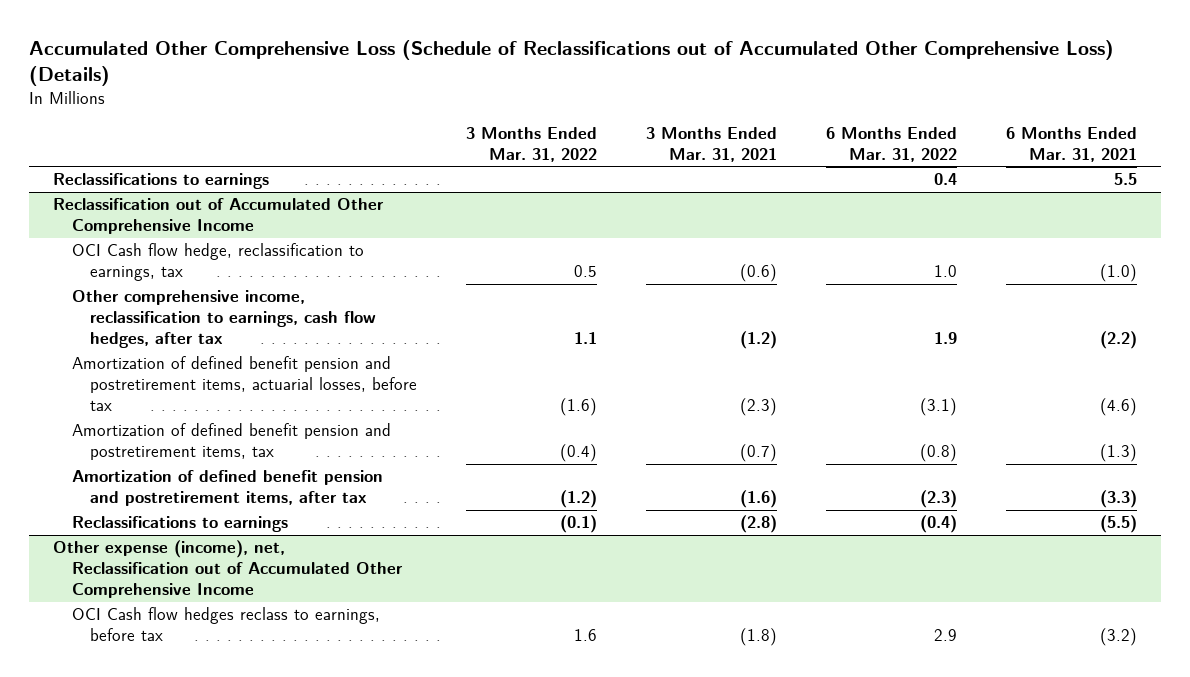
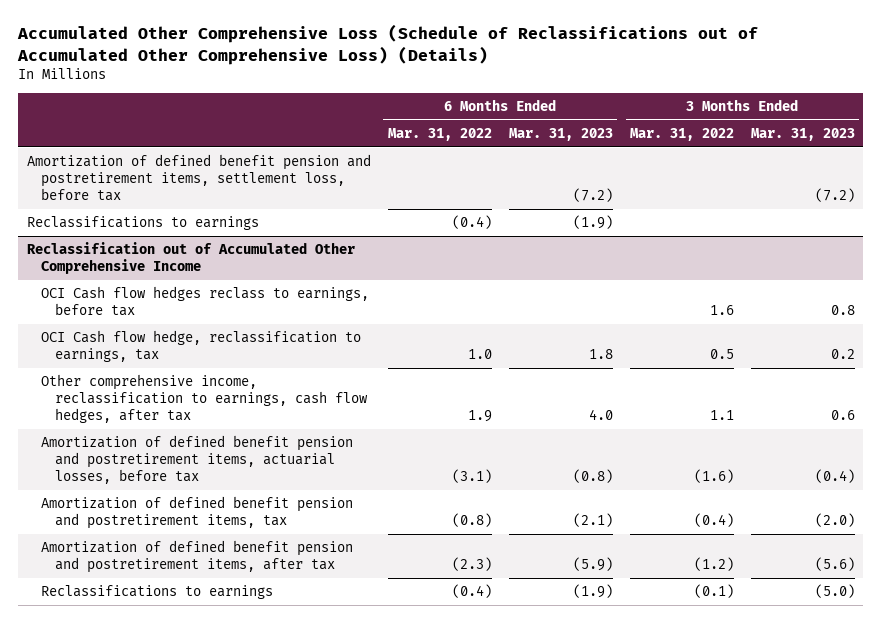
- | 3 Months Ended Mar. 31, 2022 | 3 Months Ended Mar. 31, 2021 | 6 Months Ended Mar. 31, 2022 | 6 Months Ended Mar. 31, 2021
+ | 6 Months Ended Mar. 31, 2022 | 6 Months Ended Mar. 31, 2023 | 3 Months Ended Mar. 31, 2022 | 3 Months Ended Mar. 31, 2023
- Reclassifications to earnings | | | 0.4 | 5.5
+ Amortization of defined benefit pension and postretirement items, settlement loss, before tax | | (7.2) | | (7.2)
+ Reclassifications to earnings | (0.4) | (1.9) | |
@ Reclassification out of Accumulated Other Comprehensive Income
+ OCI Cash flow hedges reclass to earnings, before tax | | | 1.6 | 0.8
- Other expense (income), net, Reclassification out of Accumulated Other Comprehensive Income
- OCI Cash flow hedges reclass to earnings, before tax | 1.6 | (1.8) | 2.9 | (3.2)

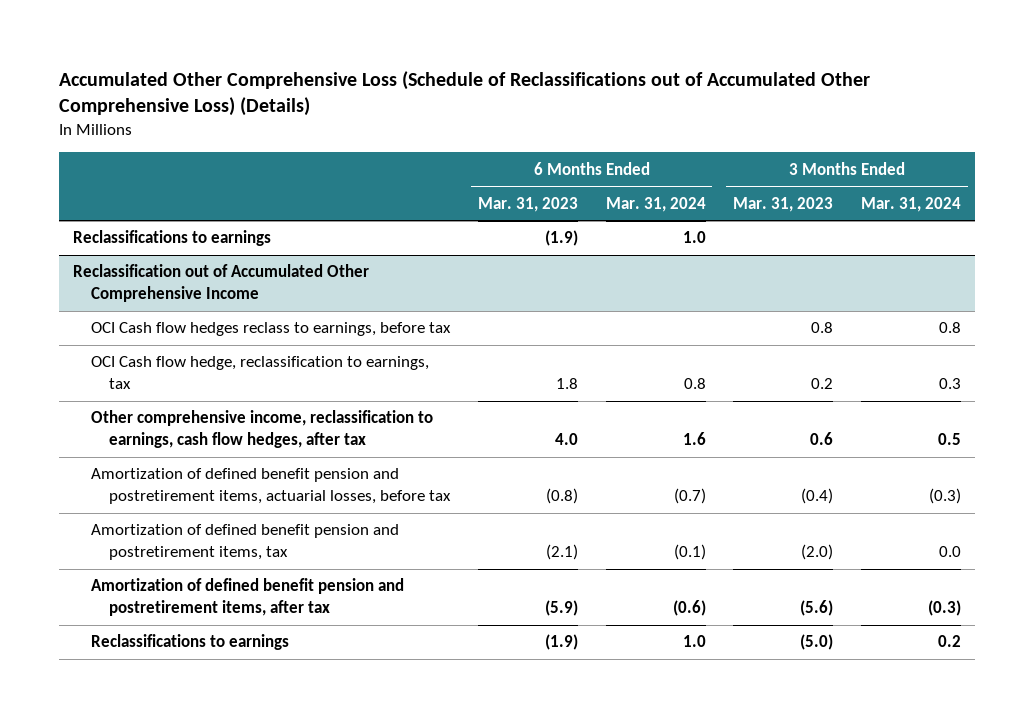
- | 6 Months Ended Mar. 31, 2022 | 6 Months Ended Mar. 31, 2023 | 3 Months Ended Mar. 31, 2022 | 3 Months Ended Mar. 31, 2023
+ | 6 Months Ended Mar. 31, 2023 | 6 Months Ended Mar. 31, 2024 | 3 Months Ended Mar. 31, 2023 | 3 Months Ended Mar. 31, 2024
- Amortization of defined benefit pension and postretirement items, settlement loss, before tax | | (7.2) | | (7.2)

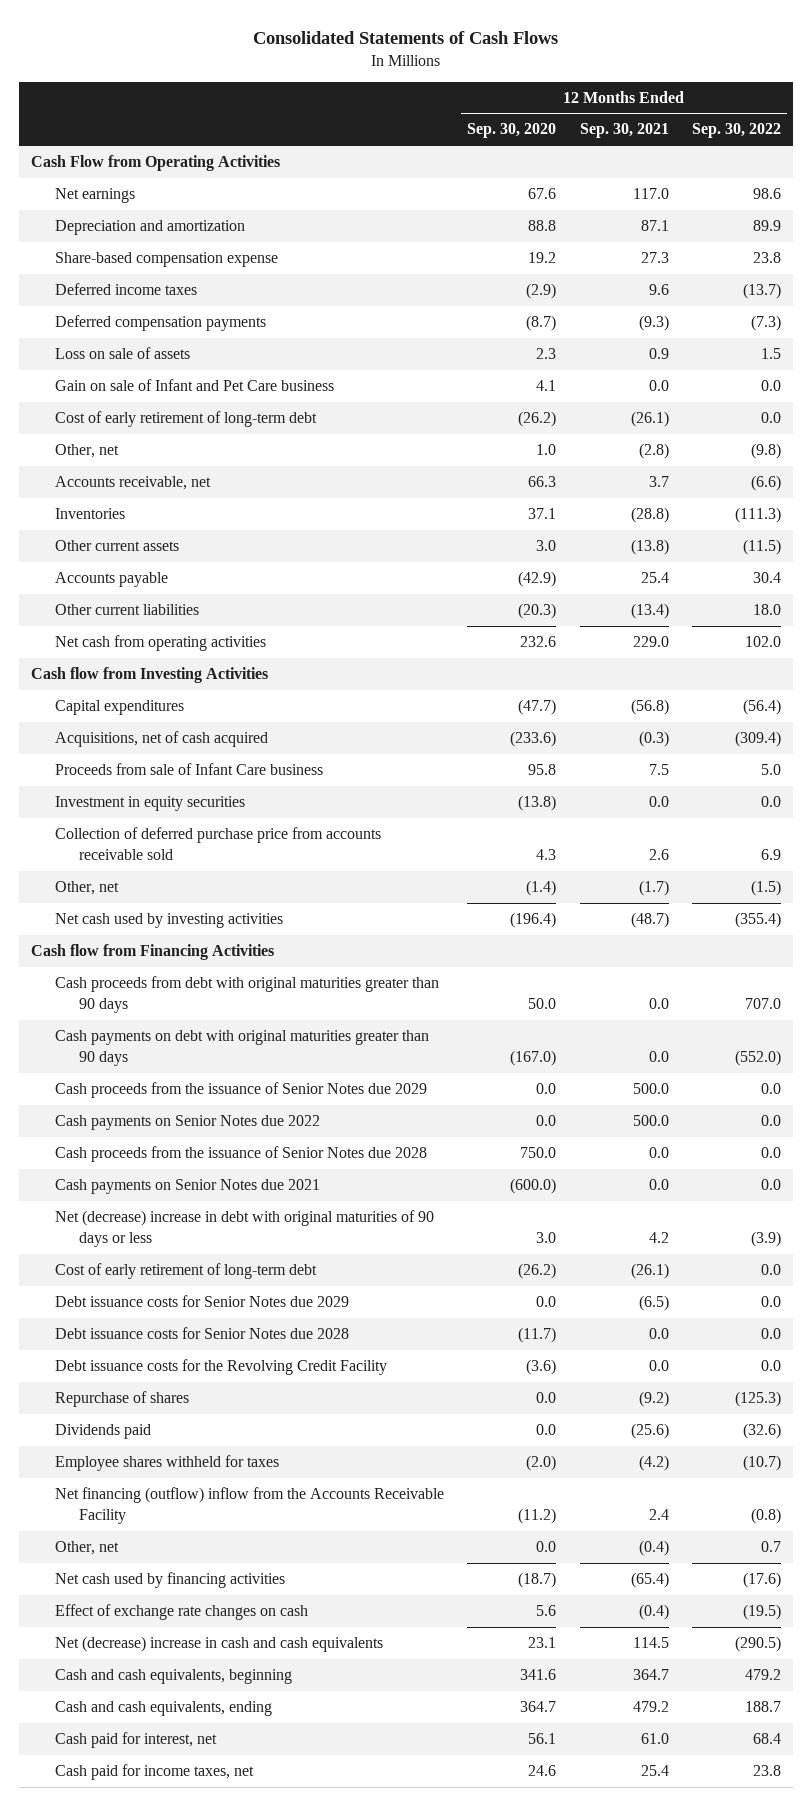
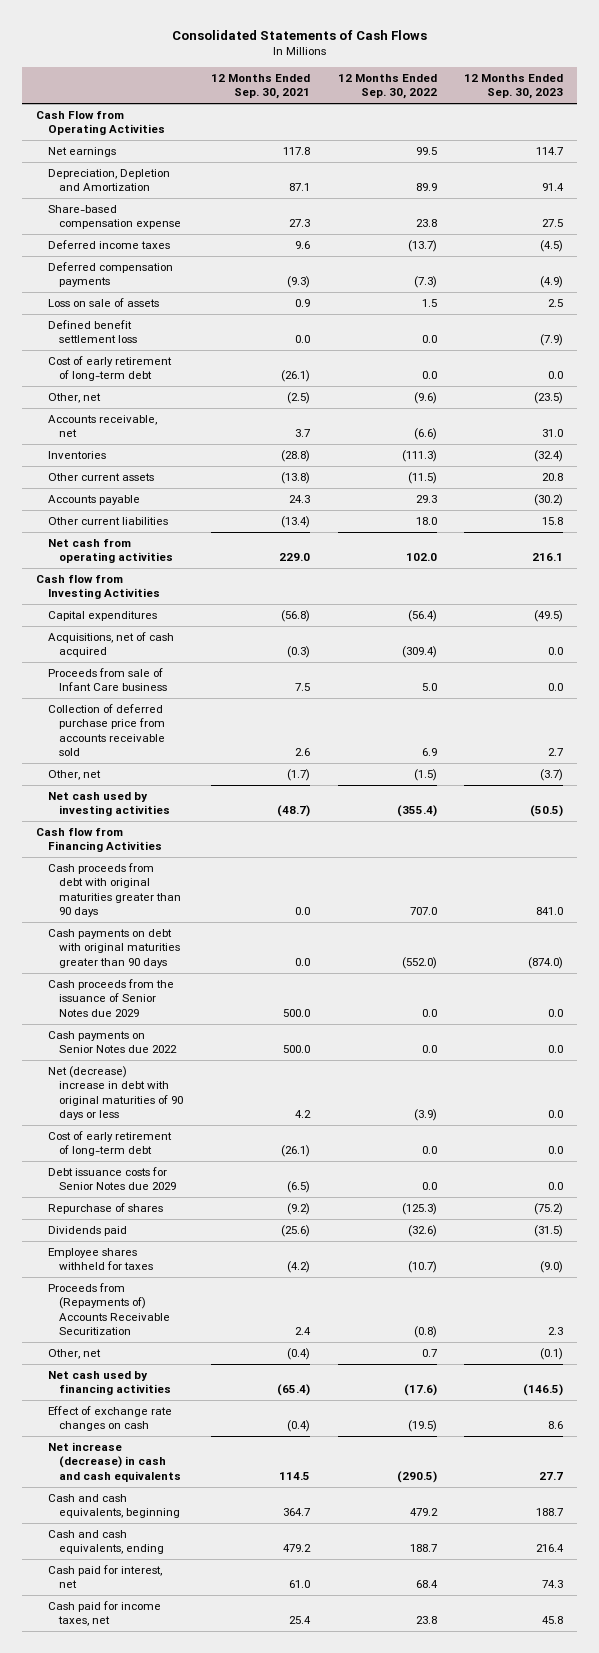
- | 12 Months Ended Sep. 30, 2020 | 12 Months Ended Sep. 30, 2021 | 12 Months Ended Sep. 30, 2022
+ | 12 Months Ended Sep. 30, 2021 | 12 Months Ended Sep. 30, 2022 | 12 Months Ended Sep. 30, 2023
- Net earnings | 67.6 | 117.0 | 98.6
- Depreciation and amortization | 88.8 | 87.1 | 89.9
+ Net earnings | 117.8 | 99.5 | 114.7
+ Depreciation, Depletion and Amortization | 87.1 | 89.9 | 91.4
- Gain on sale of Infant and Pet Care business | 4.1 | 0.0 | 0.0
+ Defined benefit settlement loss | 0.0 | 0.0 | (7.9)
- Other, net | 1.0 | (2.8) | (9.8)
+ Other, net | (2.5) | (9.6) | (23.5)
- Accounts payable | (42.9) | 25.4 | 30.4
+ Accounts payable | 24.3 | 29.3 | (30.2)
- Investment in equity securities | (13.8) | 0.0 | 0.0
- Cash proceeds from the issuance of Senior Notes due 2028 | 750.0 | 0.0 | 0.0
- Cash payments on Senior Notes due 2021 | (600.0) | 0.0 | 0.0
- Debt issuance costs for Senior Notes due 2028 | (11.7) | 0.0 | 0.0
- Debt issuance costs for the Revolving Credit Facility | (3.6) | 0.0 | 0.0
- Net financing (outflow) inflow from the Accounts Receivable Facility | (11.2) | 2.4 | (0.8)
+ Proceeds from (Repayments of) Accounts Receivable Securitization | 2.4 | (0.8) | 2.3
- Net (decrease) increase in cash and cash equivalents | 23.1 | 114.5 | (290.5)
+ Net increase (decrease) in cash and cash equivalents | 114.5 | (290.5) | 27.7

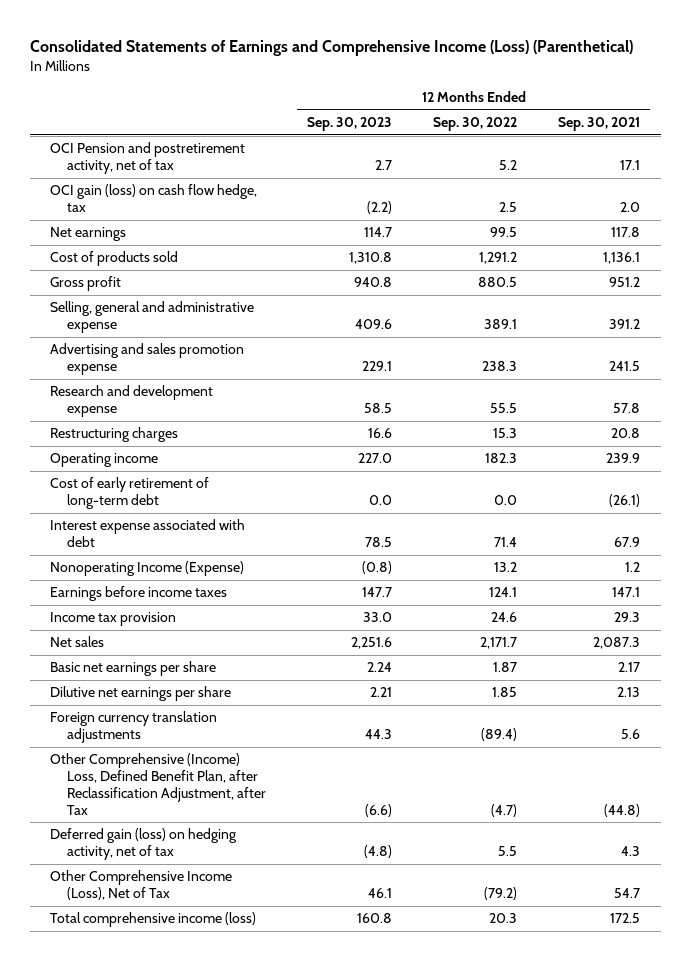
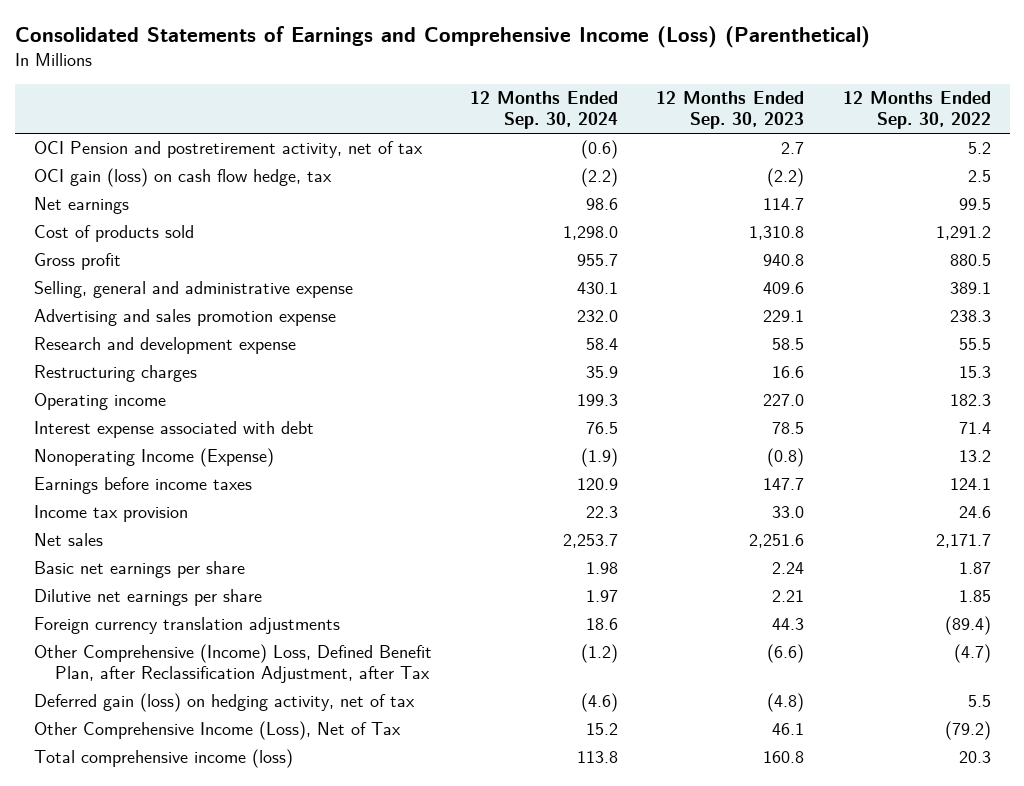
- | 12 Months Ended Sep. 30, 2023 | 12 Months Ended Sep. 30, 2022 | 12 Months Ended Sep. 30, 2021
+ | 12 Months Ended Sep. 30, 2024 | 12 Months Ended Sep. 30, 2023 | 12 Months Ended Sep. 30, 2022
- Cost of early retirement of long-term debt | 0.0 | 0.0 | (26.1)

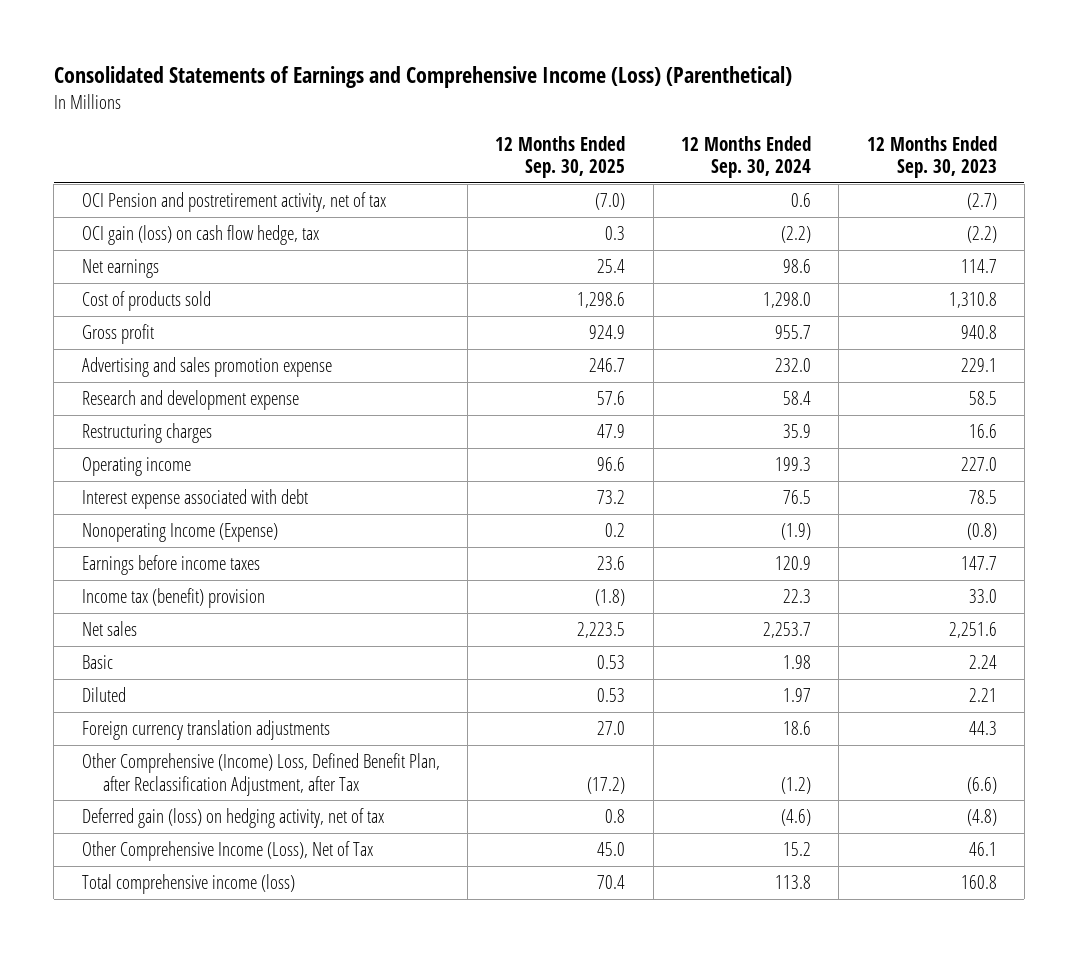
- | 12 Months Ended Sep. 30, 2024 | 12 Months Ended Sep. 30, 2023 | 12 Months Ended Sep. 30, 2022
+ | 12 Months Ended Sep. 30, 2025 | 12 Months Ended Sep. 30, 2024 | 12 Months Ended Sep. 30, 2023
- OCI Pension and postretirement activity, net of tax | (0.6) | 2.7 | 5.2
+ OCI Pension and postretirement activity, net of tax | (7.0) | 0.6 | (2.7)
- Selling, general and administrative expense | 430.1 | 409.6 | 389.1
- Income tax provision | 22.3 | 33.0 | 24.6
+ Income tax (benefit) provision | (1.8) | 22.3 | 33.0
- Basic net earnings per share | 1.98 | 2.24 | 1.87
- Dilutive net earnings per share | 1.97 | 2.21 | 1.85
+ Basic | 0.53 | 1.98 | 2.24
+ Diluted | 0.53 | 1.97 | 2.21

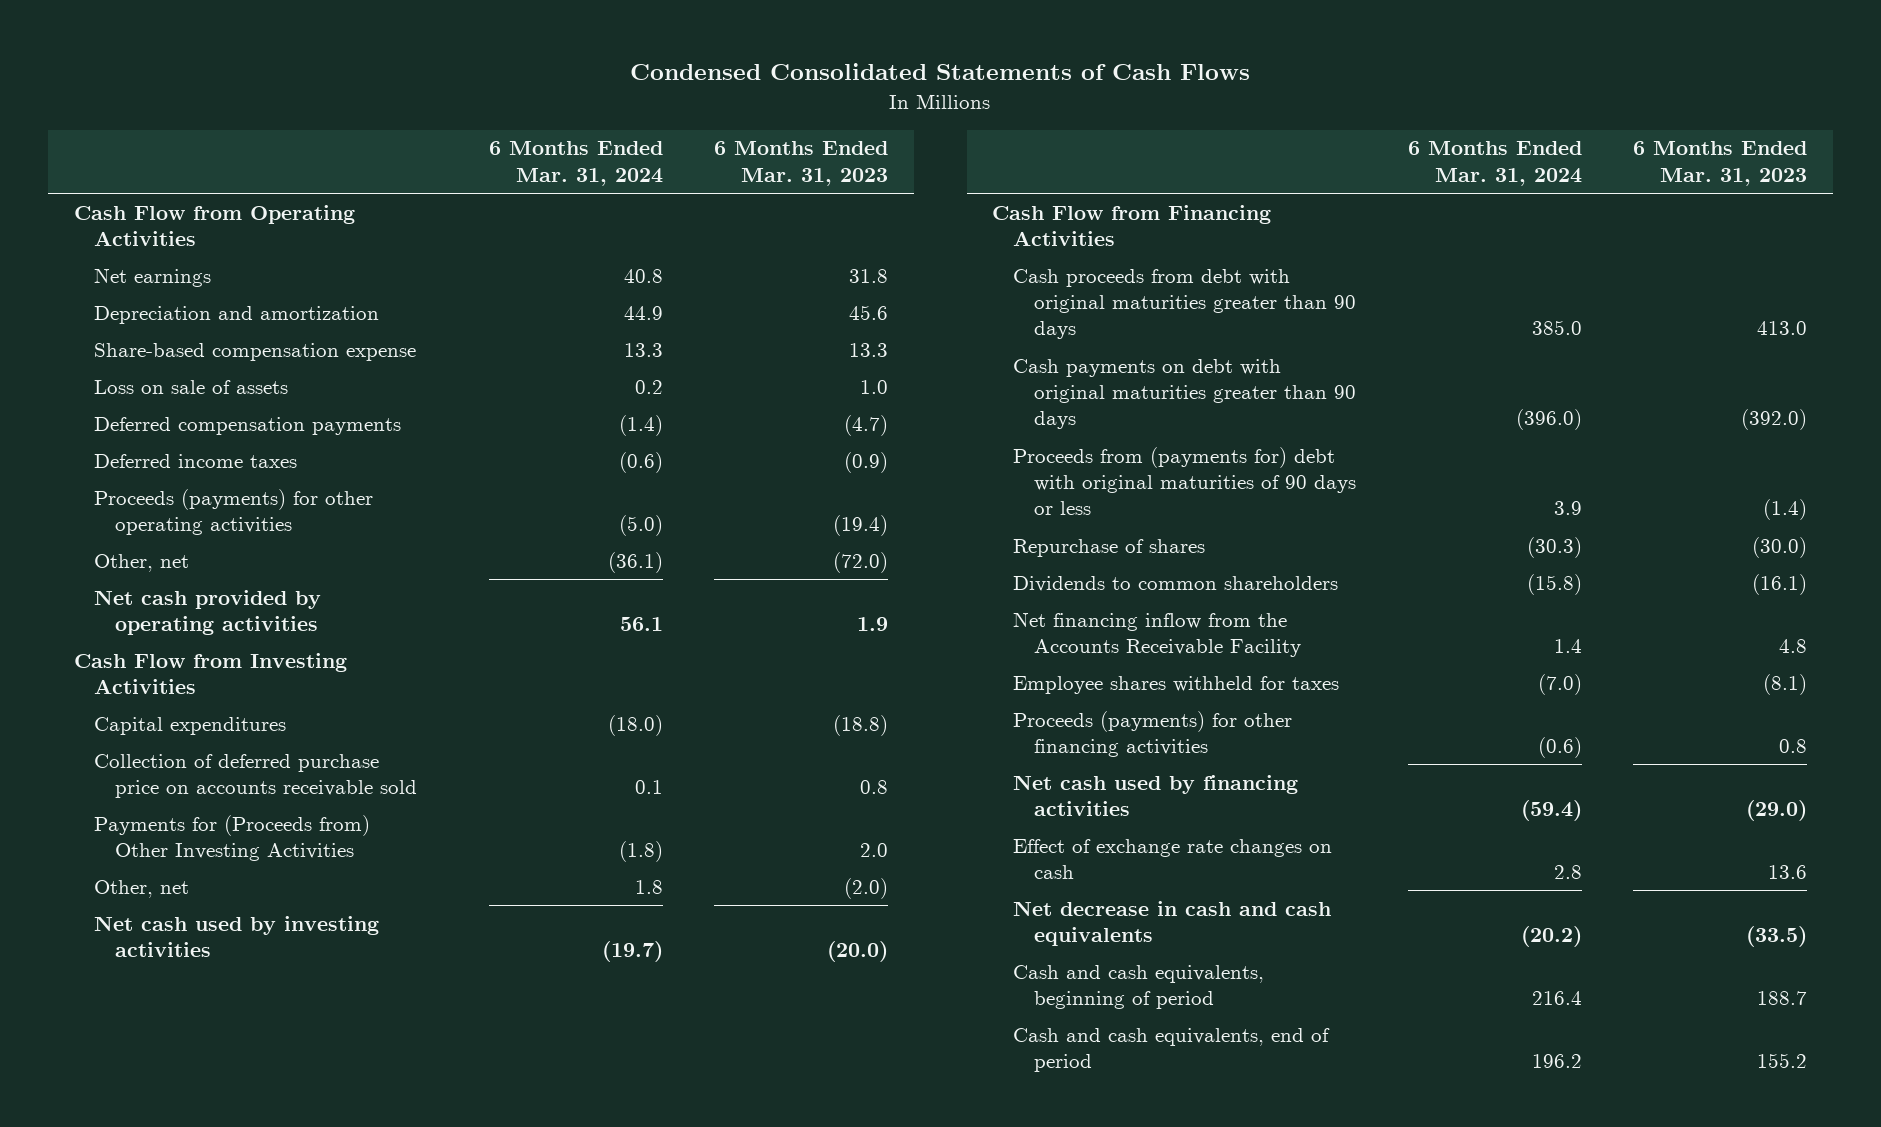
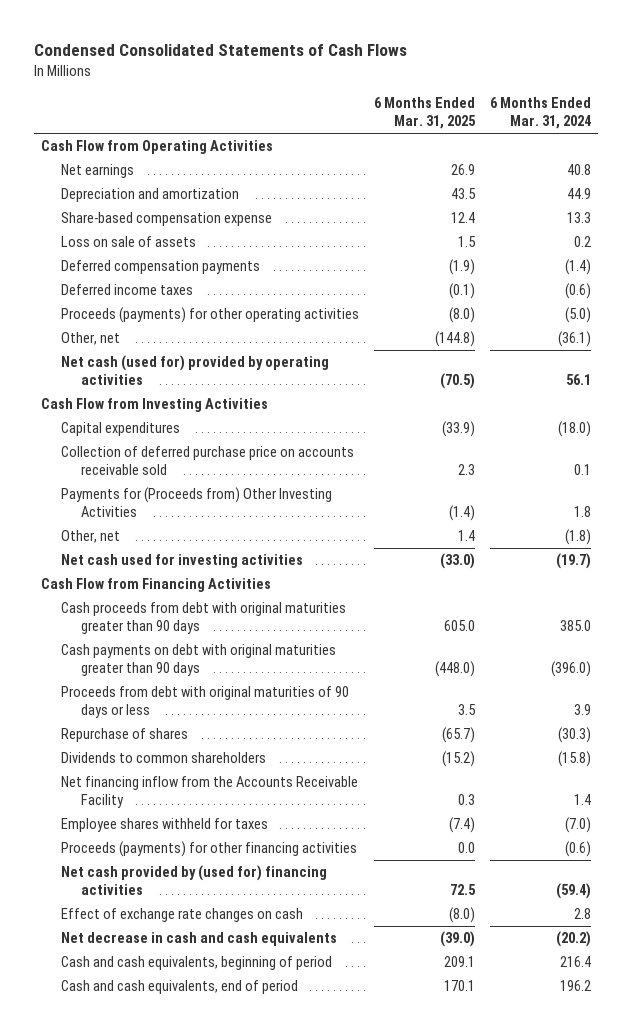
- | 6 Months Ended Mar. 31, 2024 | 6 Months Ended Mar. 31, 2023
+ | 6 Months Ended Mar. 31, 2025 | 6 Months Ended Mar. 31, 2024
- Net cash provided by operating activities | 56.1 | 1.9
+ Net cash (used for) provided by operating activities | (70.5) | 56.1
- Payments for (Proceeds from) Other Investing Activities | (1.8) | 2.0
- Other, net | 1.8 | (2.0)
- Net cash used by investing activities | (19.7) | (20.0)
+ Payments for (Proceeds from) Other Investing Activities | (1.4) | 1.8
+ Other, net | 1.4 | (1.8)
+ Net cash used for investing activities | (33.0) | (19.7)
- Proceeds from (payments for) debt with original maturities of 90 days or less | 3.9 | (1.4)
+ Proceeds from debt with original maturities of 90 days or less | 3.5 | 3.9
- Net cash used by financing activities | (59.4) | (29.0)
+ Net cash provided by (used for) financing activities | 72.5 | (59.4)

